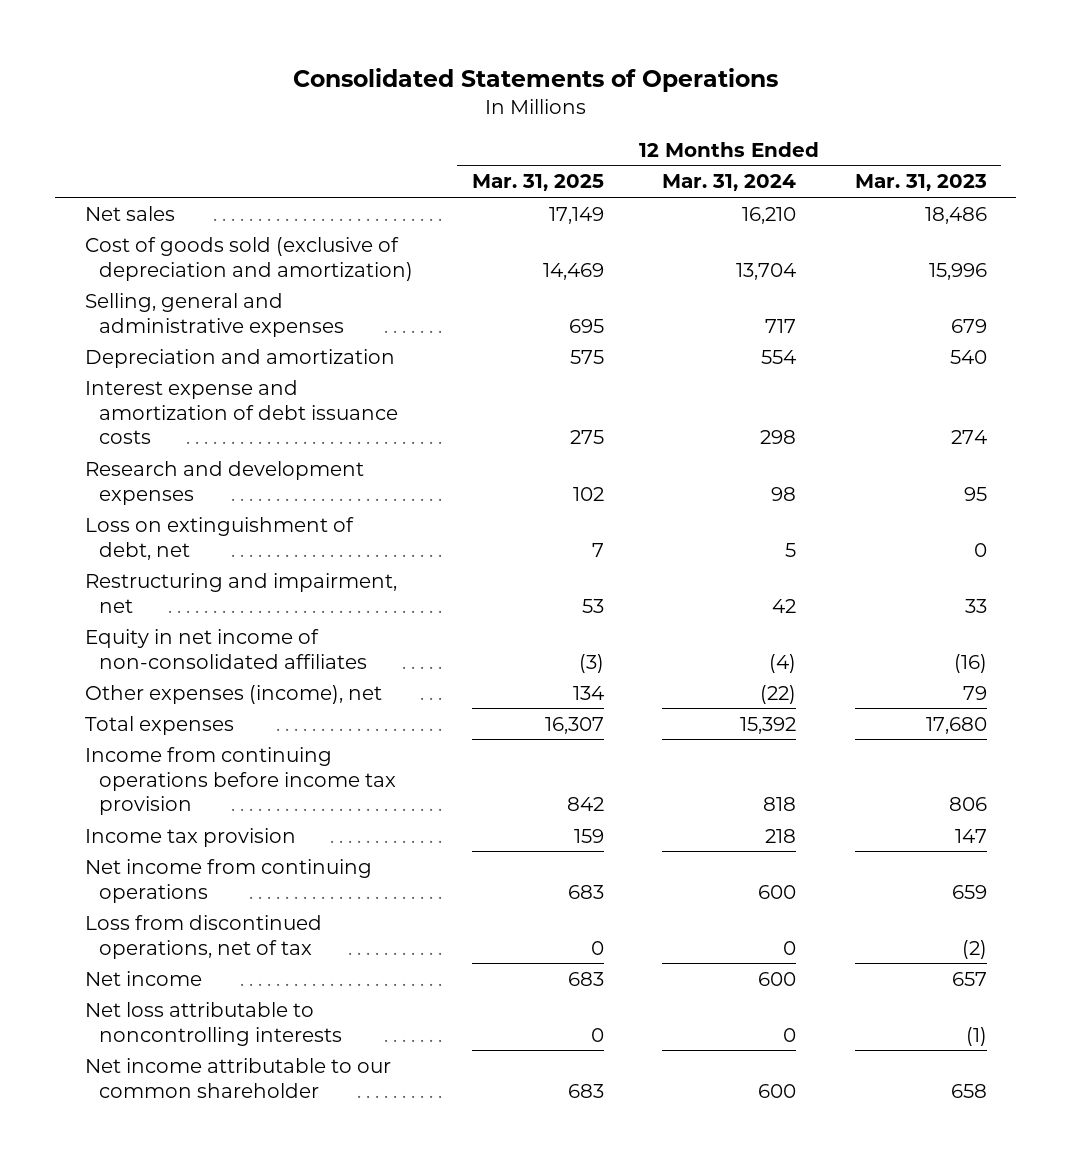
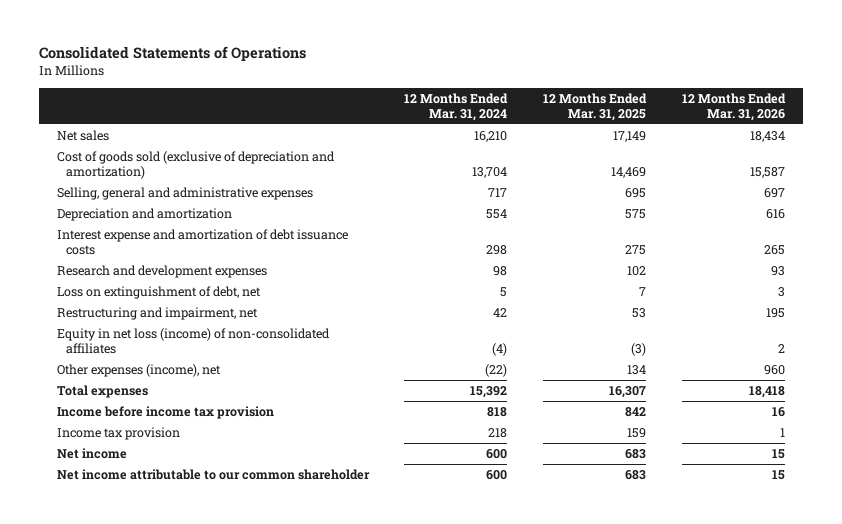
- | 12 Months Ended Mar. 31, 2025 | 12 Months Ended Mar. 31, 2024 | 12 Months Ended Mar. 31, 2023
+ | 12 Months Ended Mar. 31, 2024 | 12 Months Ended Mar. 31, 2025 | 12 Months Ended Mar. 31, 2026
- Equity in net income of non-consolidated affiliates | (3) | (4) | (16)
+ Equity in net loss (income) of non-consolidated affiliates | (4) | (3) | 2
- Income from continuing operations before income tax provision | 842 | 818 | 806
+ Income before income tax provision | 818 | 842 | 16
- Net income from continuing operations | 683 | 600 | 659
- Loss from discontinued operations, net of tax | 0 | 0 | (2)
- Net loss attributable to noncontrolling interests | 0 | 0 | (1)

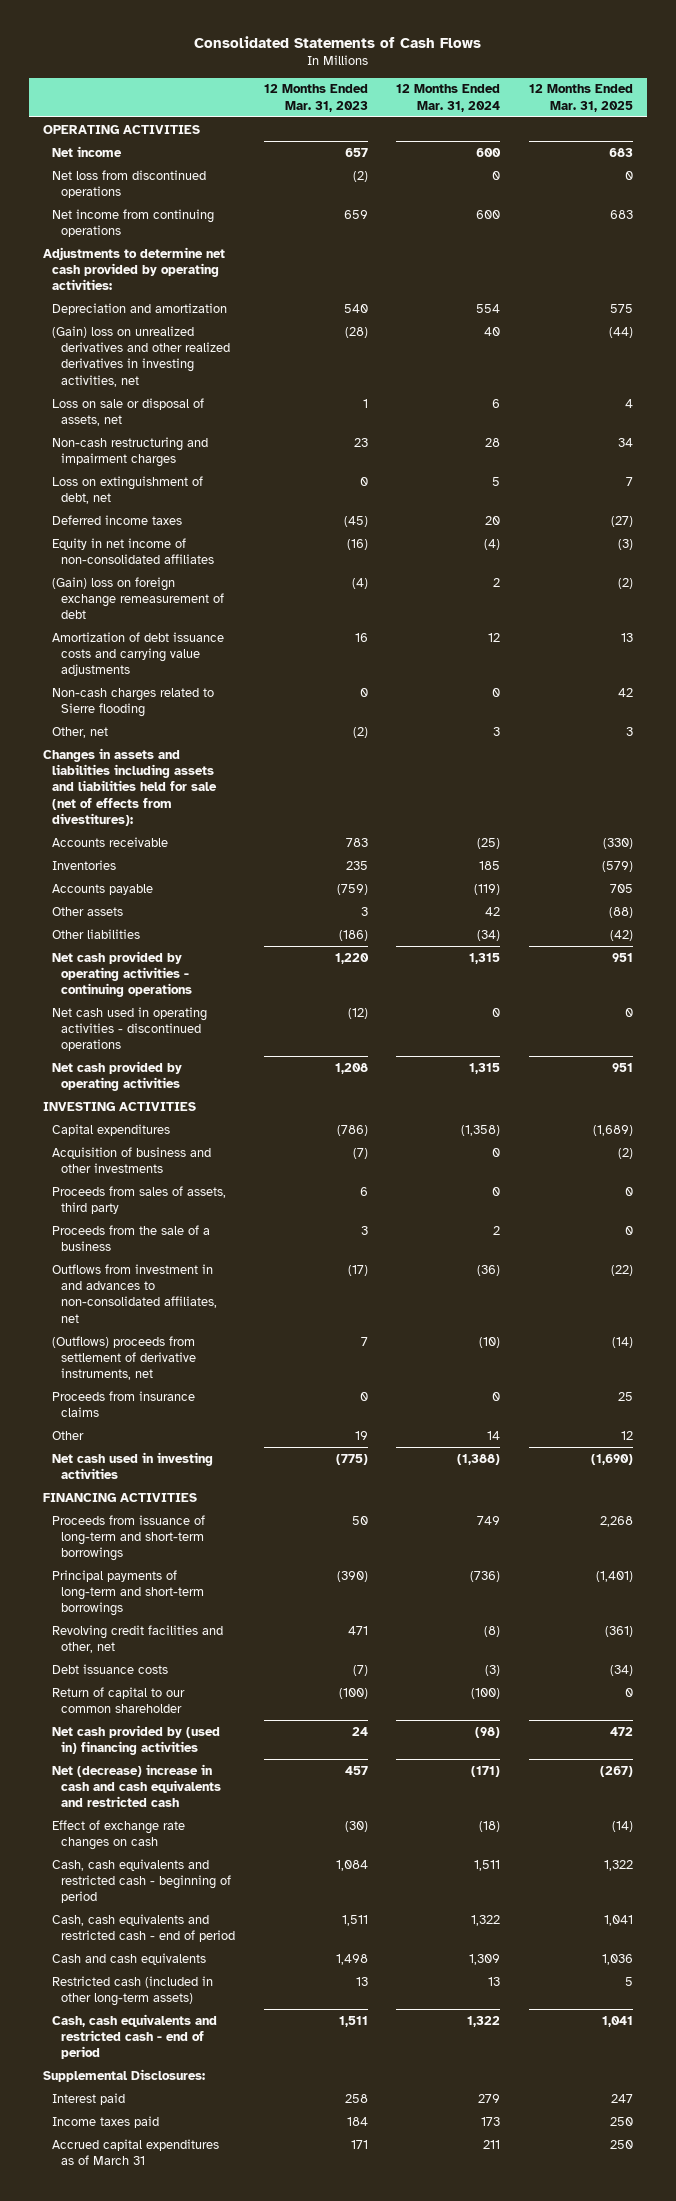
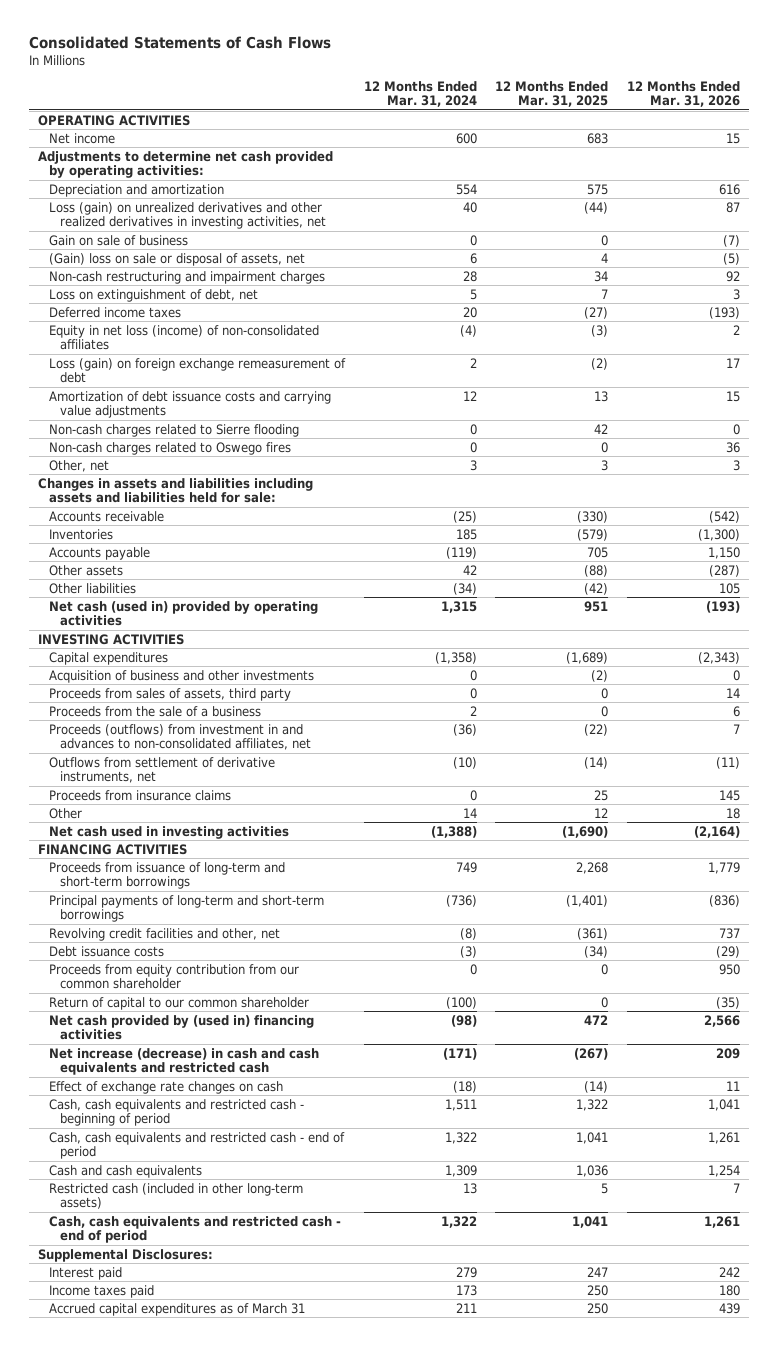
- | 12 Months Ended Mar. 31, 2023 | 12 Months Ended Mar. 31, 2024 | 12 Months Ended Mar. 31, 2025
+ | 12 Months Ended Mar. 31, 2024 | 12 Months Ended Mar. 31, 2025 | 12 Months Ended Mar. 31, 2026
- Net loss from discontinued operations | (2) | 0 | 0
- Net income from continuing operations | 659 | 600 | 683
- (Gain) loss on unrealized derivatives and other realized derivatives in investing activities, net | (28) | 40 | (44)
- Loss on sale or disposal of assets, net | 1 | 6 | 4
+ Loss (gain) on unrealized derivatives and other realized derivatives in investing activities, net | 40 | (44) | 87
+ Gain on sale of business | 0 | 0 | (7)
+ (Gain) loss on sale or disposal of assets, net | 6 | 4 | (5)
- Equity in net income of non-consolidated affiliates | (16) | (4) | (3)
- (Gain) loss on foreign exchange remeasurement of debt | (4) | 2 | (2)
+ Equity in net loss (income) of non-consolidated affiliates | (4) | (3) | 2
+ Loss (gain) on foreign exchange remeasurement of debt | 2 | (2) | 17
+ Non-cash charges related to Oswego fires | 0 | 0 | 36
- Changes in assets and liabilities including assets and liabilities held for sale (net of effects from divestitures):
+ Changes in assets and liabilities including assets and liabilities held for sale:
- Net cash provided by operating activities - continuing operations | 1,220 | 1,315 | 951
- Net cash used in operating activities - discontinued operations | (12) | 0 | 0
- Net cash provided by operating activities | 1,208 | 1,315 | 951
+ Net cash (used in) provided by operating activities | 1,315 | 951 | (193)
- Outflows from investment in and advances to non-consolidated affiliates, net | (17) | (36) | (22)
- (Outflows) proceeds from settlement of derivative instruments, net | 7 | (10) | (14)
+ Proceeds (outflows) from investment in and advances to non-consolidated affiliates, net | (36) | (22) | 7
+ Outflows from settlement of derivative instruments, net | (10) | (14) | (11)
+ Proceeds from equity contribution from our common shareholder | 0 | 0 | 950
- Net (decrease) increase in cash and cash equivalents and restricted cash | 457 | (171) | (267)
+ Net increase (decrease) in cash and cash equivalents and restricted cash | (171) | (267) | 209

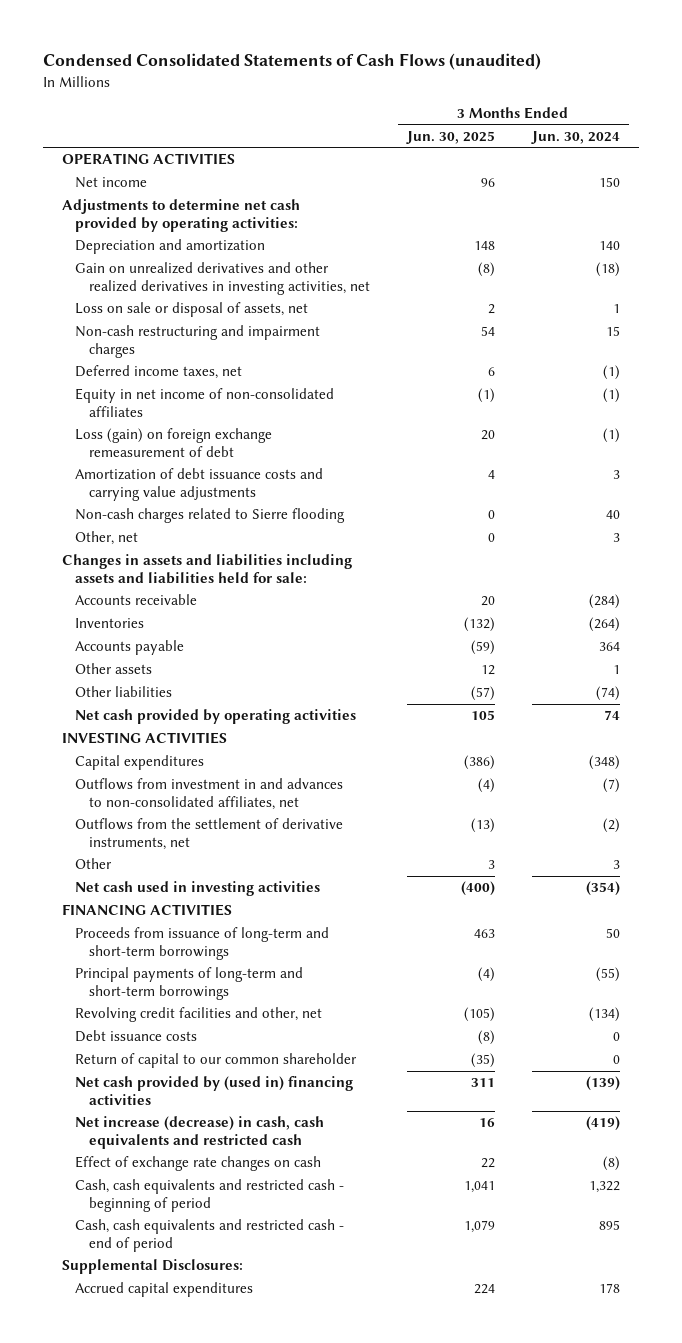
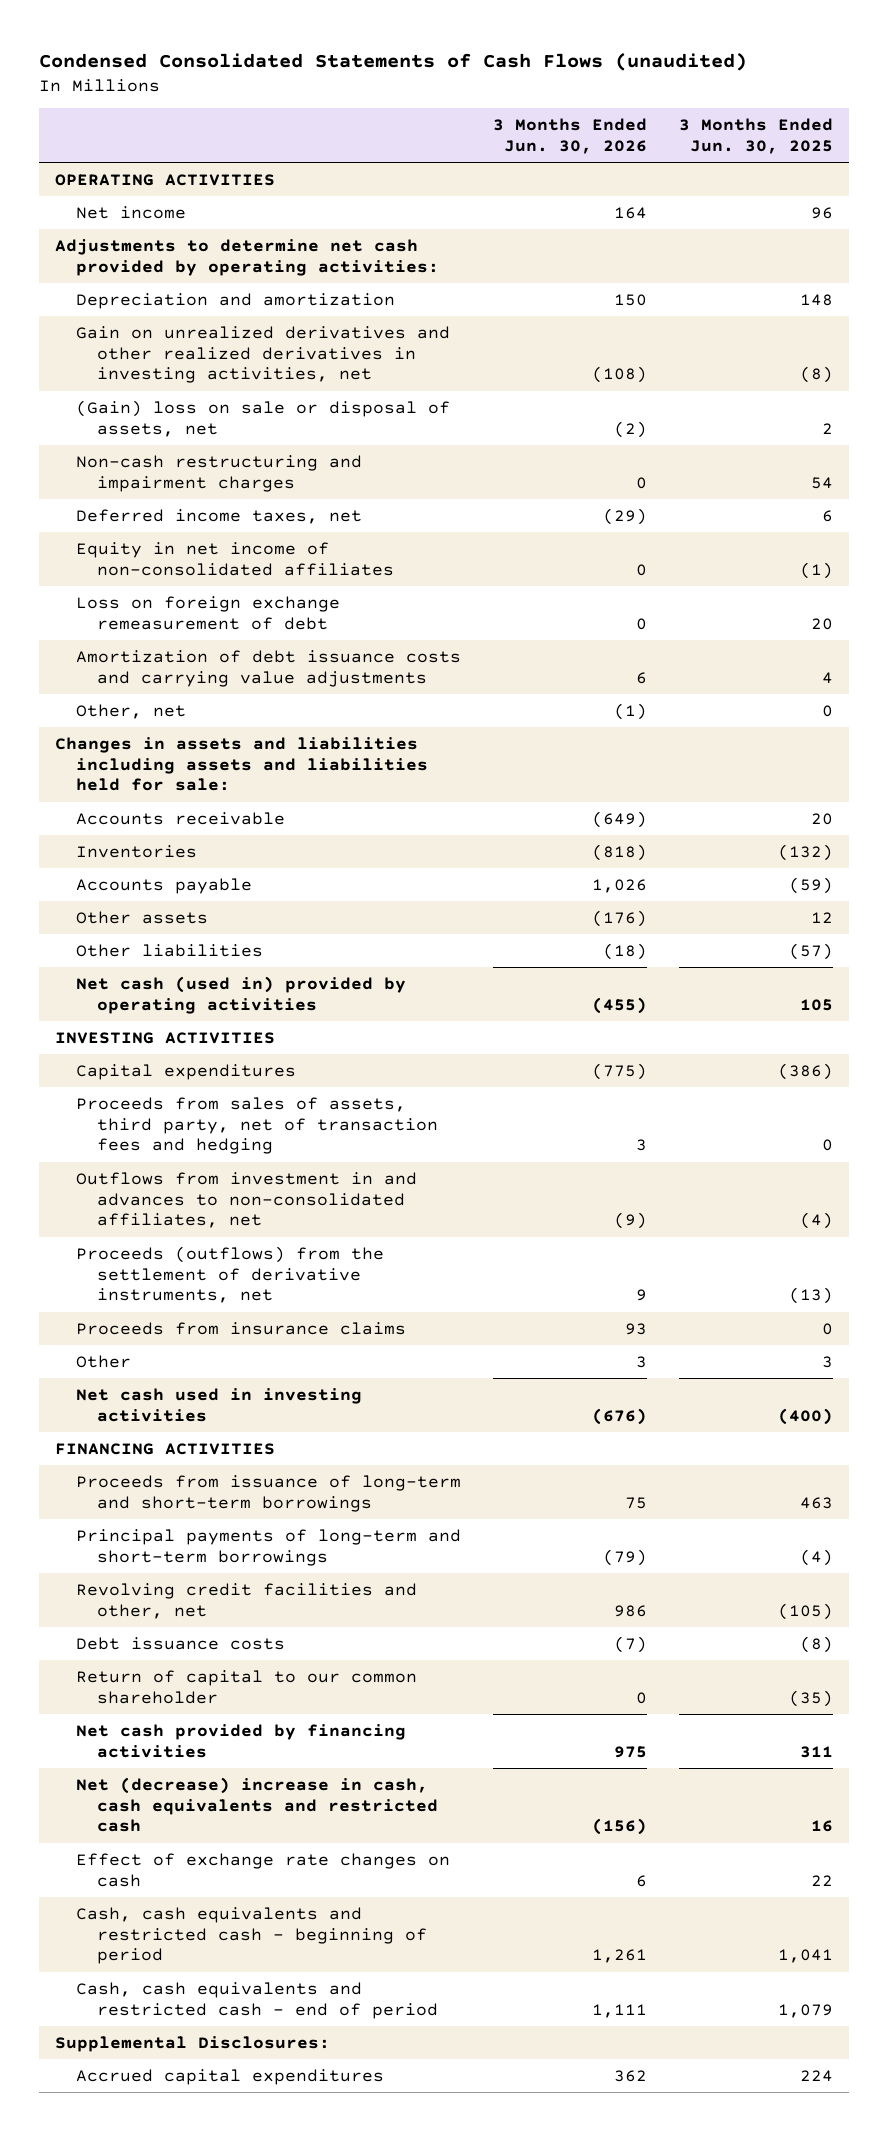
- | 3 Months Ended Jun. 30, 2025 | 3 Months Ended Jun. 30, 2024
+ | 3 Months Ended Jun. 30, 2026 | 3 Months Ended Jun. 30, 2025
- Loss on sale or disposal of assets, net | 2 | 1
+ (Gain) loss on sale or disposal of assets, net | (2) | 2
- Loss (gain) on foreign exchange remeasurement of debt | 20 | (1)
+ Loss on foreign exchange remeasurement of debt | 0 | 20
- Non-cash charges related to Sierre flooding | 0 | 40
- Net cash provided by operating activities | 105 | 74
+ Net cash (used in) provided by operating activities | (455) | 105
+ Proceeds from sales of assets, third party, net of transaction fees and hedging | 3 | 0
- Outflows from the settlement of derivative instruments, net | (13) | (2)
+ Proceeds (outflows) from the settlement of derivative instruments, net | 9 | (13)
+ Proceeds from insurance claims | 93 | 0
- Net cash provided by (used in) financing activities | 311 | (139)
- Net increase (decrease) in cash, cash equivalents and restricted cash | 16 | (419)
+ Net cash provided by financing activities | 975 | 311
+ Net (decrease) increase in cash, cash equivalents and restricted cash | (156) | 16

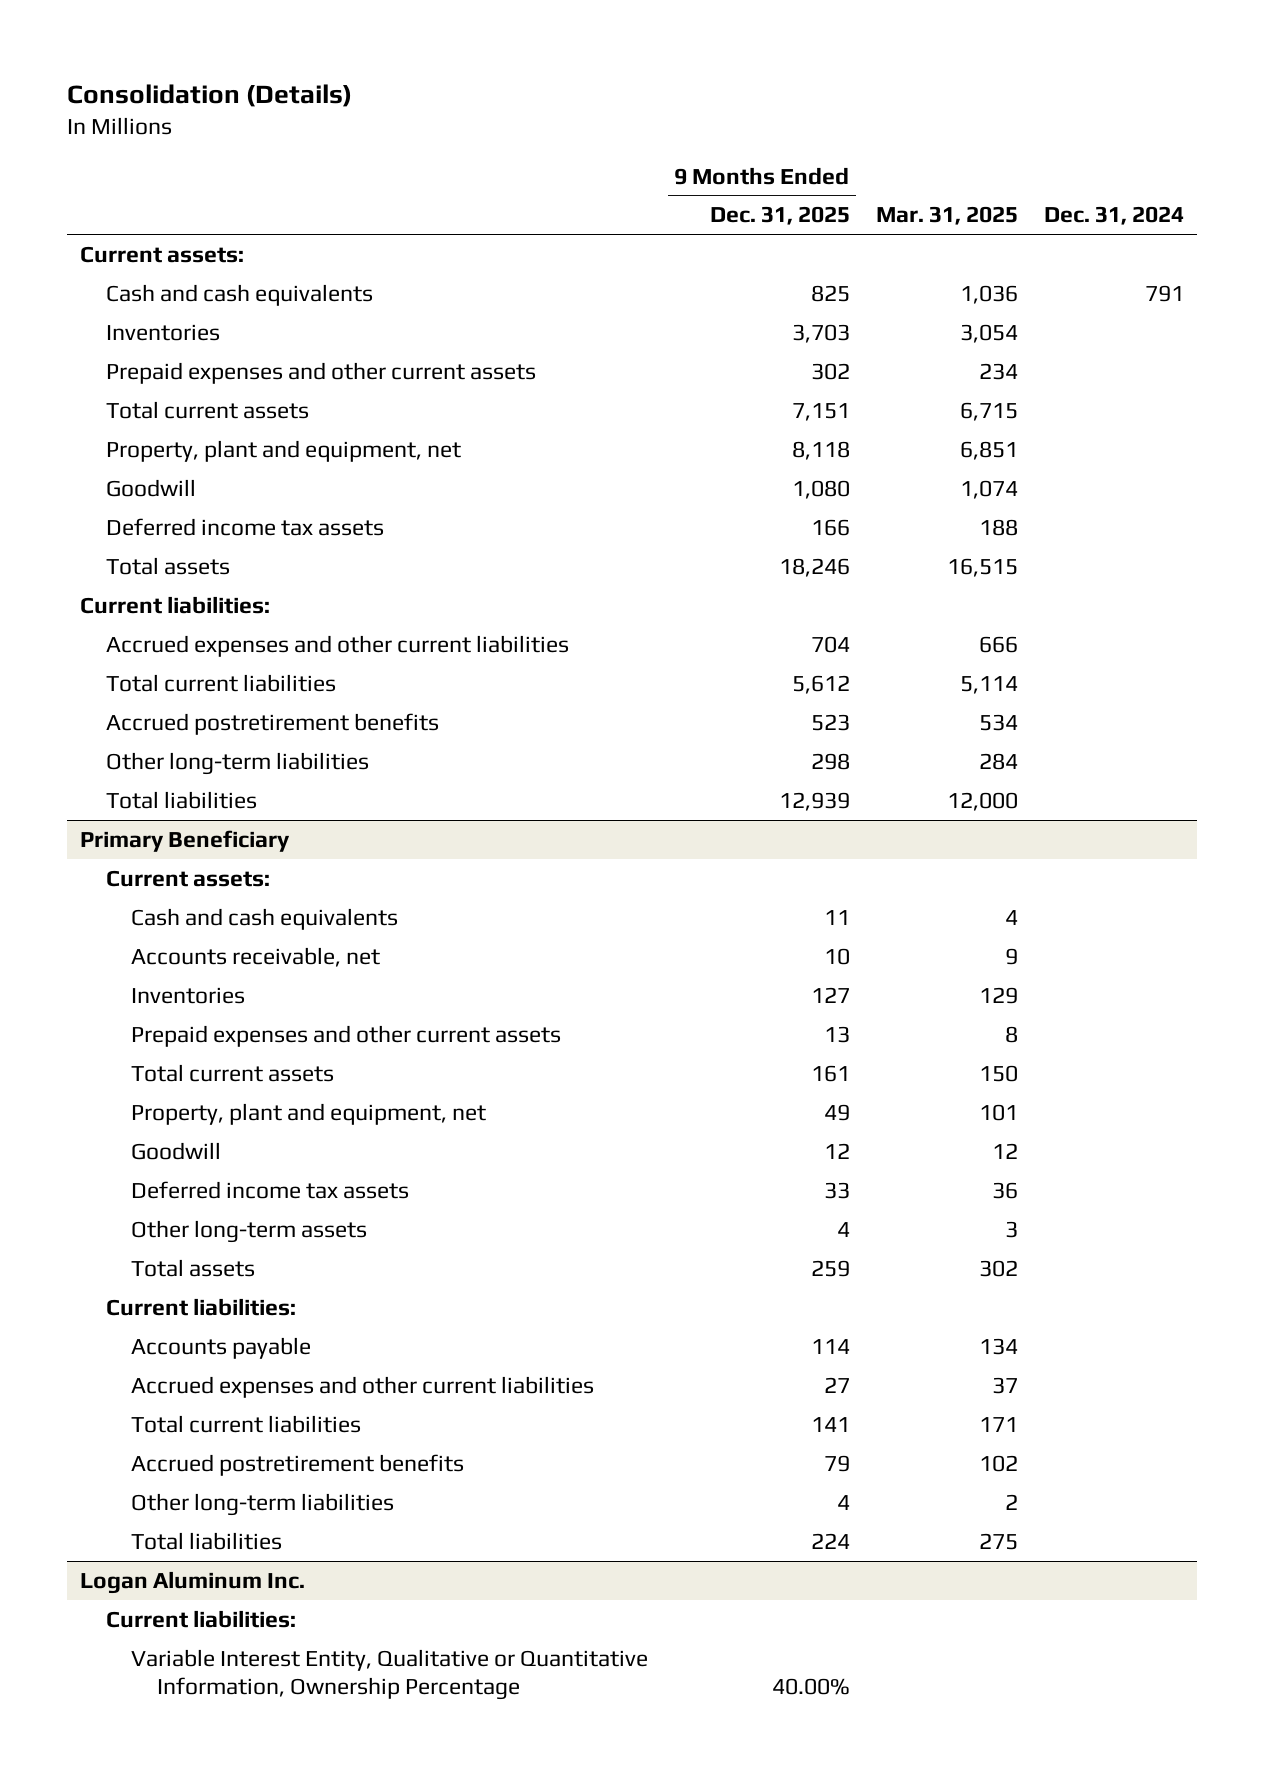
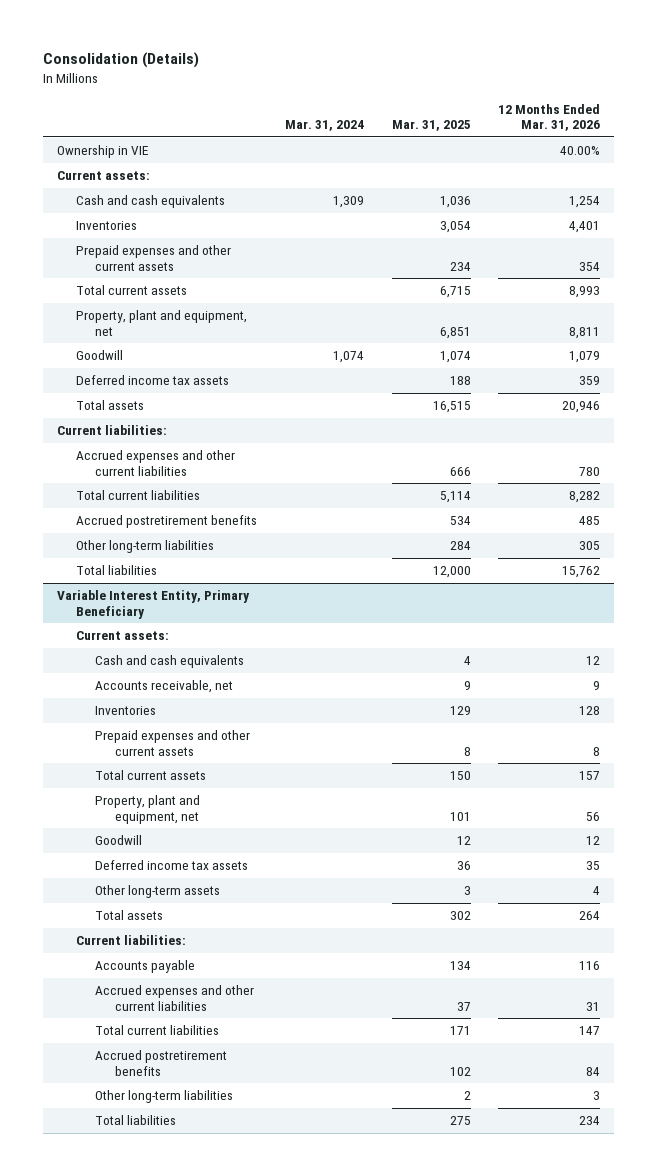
- | 9 Months Ended Dec. 31, 2025 | Mar. 31, 2025 | Dec. 31, 2024
+ | Mar. 31, 2024 | Mar. 31, 2025 | 12 Months Ended Mar. 31, 2026
+ Ownership in VIE | | | 40.00%
- Primary Beneficiary
+ Variable Interest Entity, Primary Beneficiary
- Logan Aluminum Inc.
- Current liabilities:
- Variable Interest Entity, Qualitative or Quantitative Information, Ownership Percentage | 40.00% | |

